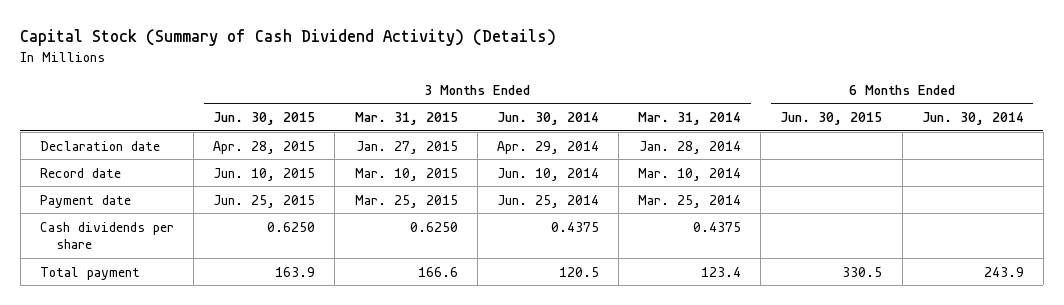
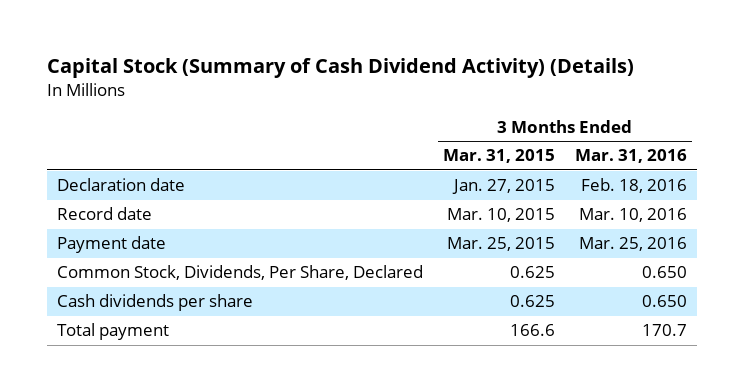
- | 3 Months Ended Jun. 30, 2015 | 3 Months Ended Mar. 31, 2015 | 3 Months Ended Jun. 30, 2014 | 3 Months Ended Mar. 31, 2014 | 6 Months Ended Jun. 30, 2015 | 6 Months Ended Jun. 30, 2014
+ | 3 Months Ended Mar. 31, 2015 | 3 Months Ended Mar. 31, 2016
- Cash dividends per share | 0.6250 | 0.6250 | 0.4375 | 0.4375 | |
+ Common Stock, Dividends, Per Share, Declared | 0.625 | 0.650
+ Cash dividends per share | 0.625 | 0.650

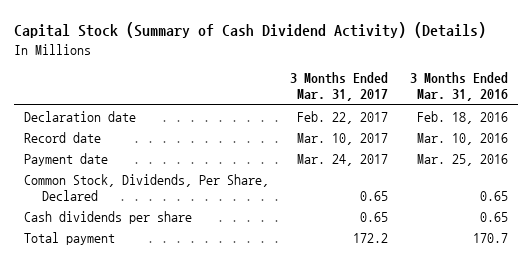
- | 3 Months Ended Mar. 31, 2015 | 3 Months Ended Mar. 31, 2016
+ | 3 Months Ended Mar. 31, 2017 | 3 Months Ended Mar. 31, 2016
- Common Stock, Dividends, Per Share, Declared | 0.625 | 0.650
- Cash dividends per share | 0.625 | 0.650
+ Common Stock, Dividends, Per Share, Declared | 0.65 | 0.65
+ Cash dividends per share | 0.65 | 0.65

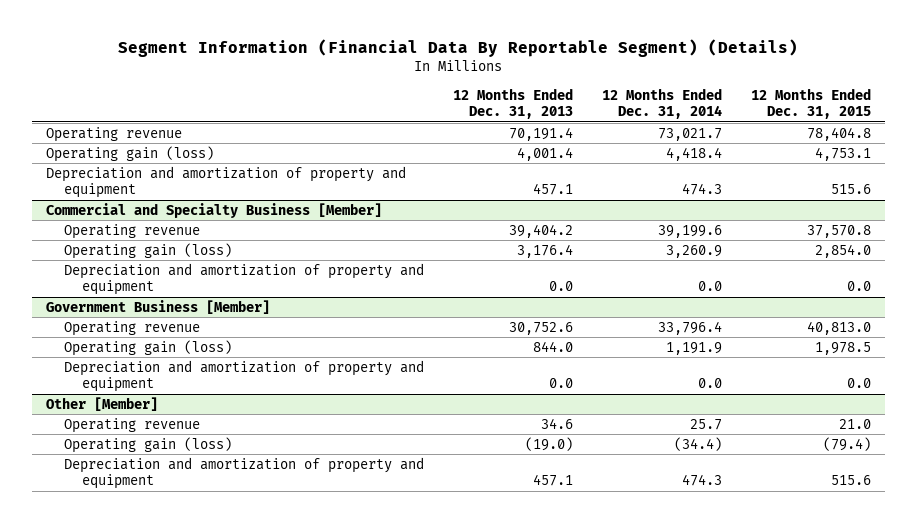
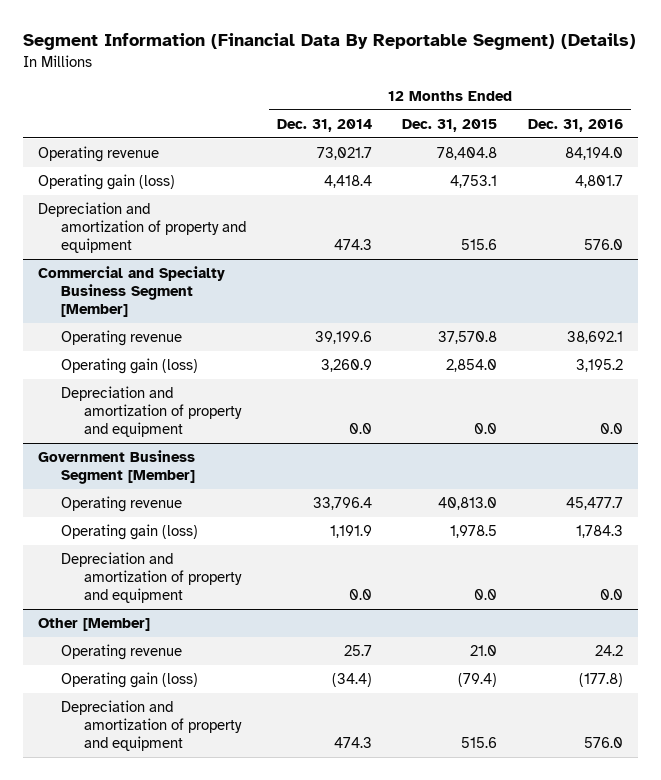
- | 12 Months Ended Dec. 31, 2013 | 12 Months Ended Dec. 31, 2014 | 12 Months Ended Dec. 31, 2015
+ | 12 Months Ended Dec. 31, 2014 | 12 Months Ended Dec. 31, 2015 | 12 Months Ended Dec. 31, 2016
- Commercial and Specialty Business [Member]
+ Commercial and Specialty Business Segment [Member]
- Government Business [Member]
+ Government Business Segment [Member]

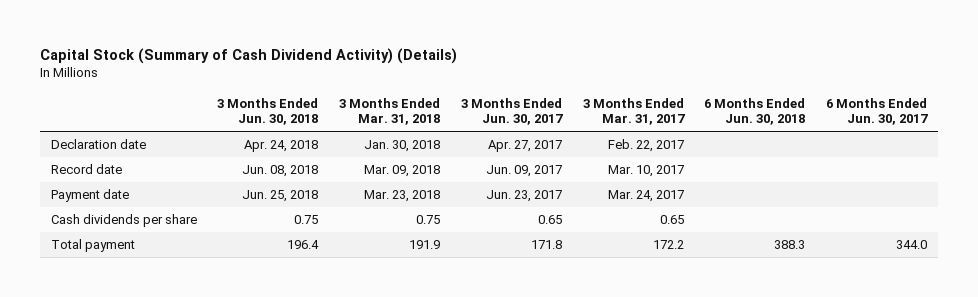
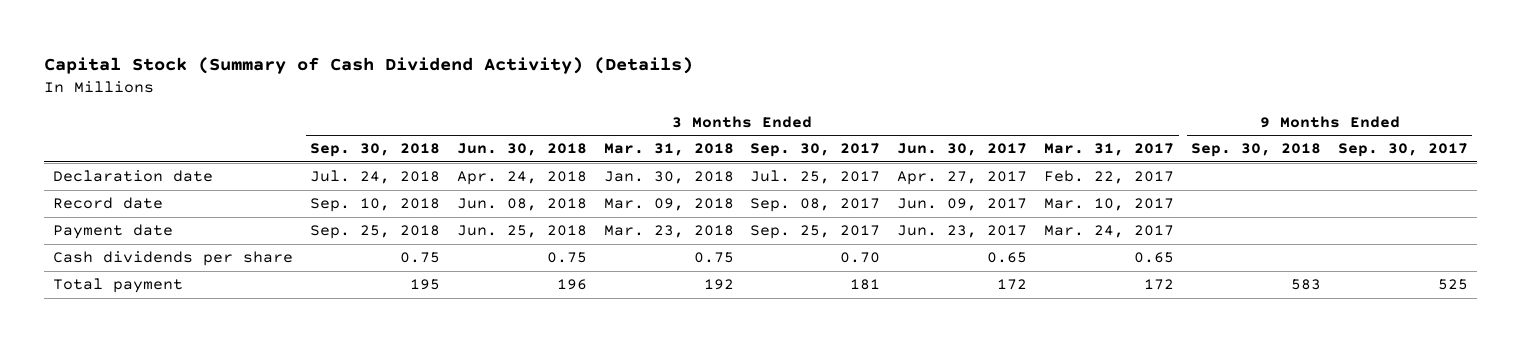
- | 3 Months Ended Jun. 30, 2018 | 3 Months Ended Mar. 31, 2018 | 3 Months Ended Jun. 30, 2017 | 3 Months Ended Mar. 31, 2017 | 6 Months Ended Jun. 30, 2018 | 6 Months Ended Jun. 30, 2017
+ | 3 Months Ended Sep. 30, 2018 | 3 Months Ended Jun. 30, 2018 | 3 Months Ended Mar. 31, 2018 | 3 Months Ended Sep. 30, 2017 | 3 Months Ended Jun. 30, 2017 | 3 Months Ended Mar. 31, 2017 | 9 Months Ended Sep. 30, 2018 | 9 Months Ended Sep. 30, 2017
- Total payment | 196.4 | 191.9 | 171.8 | 172.2 | 388.3 | 344.0
+ Total payment | 195 | 196 | 192 | 181 | 172 | 172 | 583 | 525

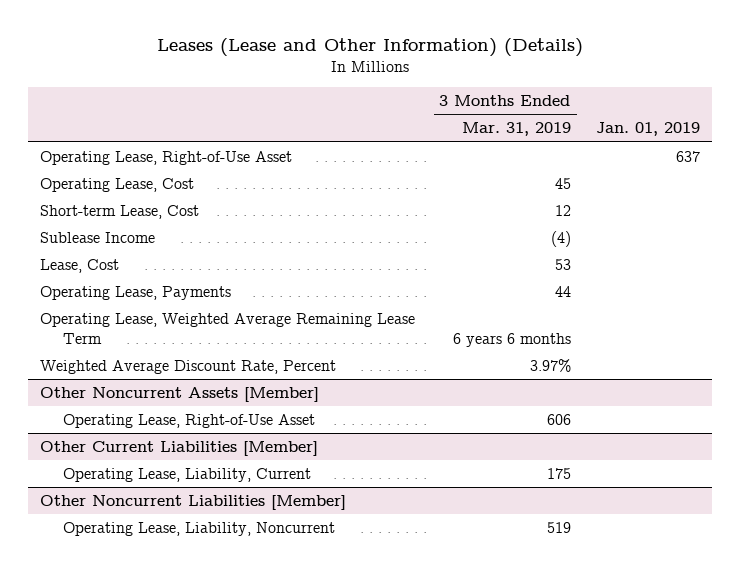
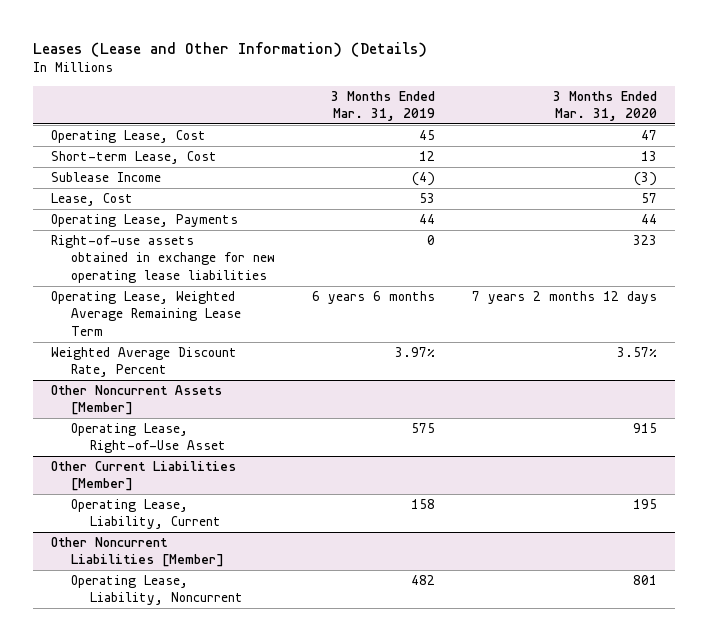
- | 3 Months Ended Mar. 31, 2019 | Jan. 01, 2019
+ | 3 Months Ended Mar. 31, 2019 | 3 Months Ended Mar. 31, 2020
- Operating Lease, Right-of-Use Asset | | 637
+ Right-of-use assets obtained in exchange for new operating lease liabilities | 0 | 323
@ Other Noncurrent Assets [Member]
- Operating Lease, Right-of-Use Asset | 606 |
+ Operating Lease, Right-of-Use Asset | 575 | 915
@ Other Current Liabilities [Member]
- Operating Lease, Liability, Current | 175 |
+ Operating Lease, Liability, Current | 158 | 195
@ Other Noncurrent Liabilities [Member]
- Operating Lease, Liability, Noncurrent | 519 |
+ Operating Lease, Liability, Noncurrent | 482 | 801

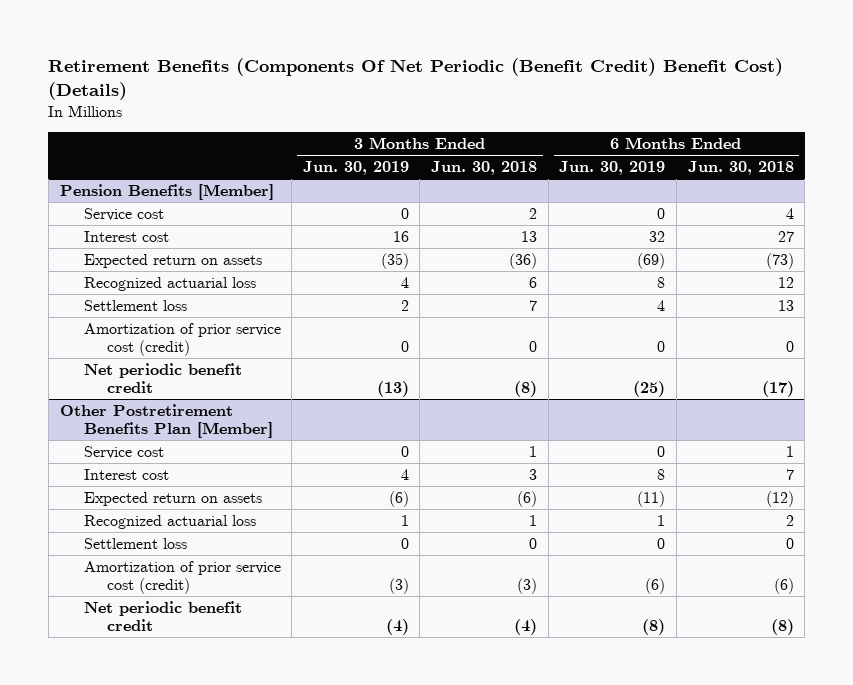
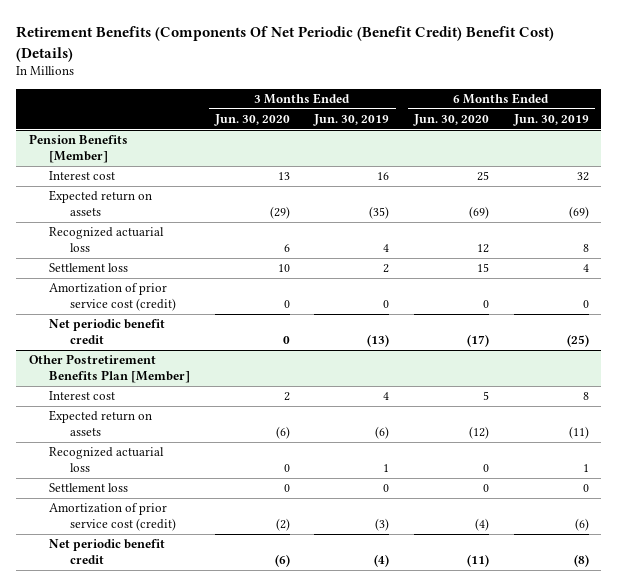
- | 3 Months Ended Jun. 30, 2019 | 3 Months Ended Jun. 30, 2018 | 6 Months Ended Jun. 30, 2019 | 6 Months Ended Jun. 30, 2018
+ | 3 Months Ended Jun. 30, 2020 | 3 Months Ended Jun. 30, 2019 | 6 Months Ended Jun. 30, 2020 | 6 Months Ended Jun. 30, 2019
@ Pension Benefits [Member]
- Service cost | 0 | 2 | 0 | 4
@ Other Postretirement Benefits Plan [Member]
- Service cost | 0 | 1 | 0 | 1

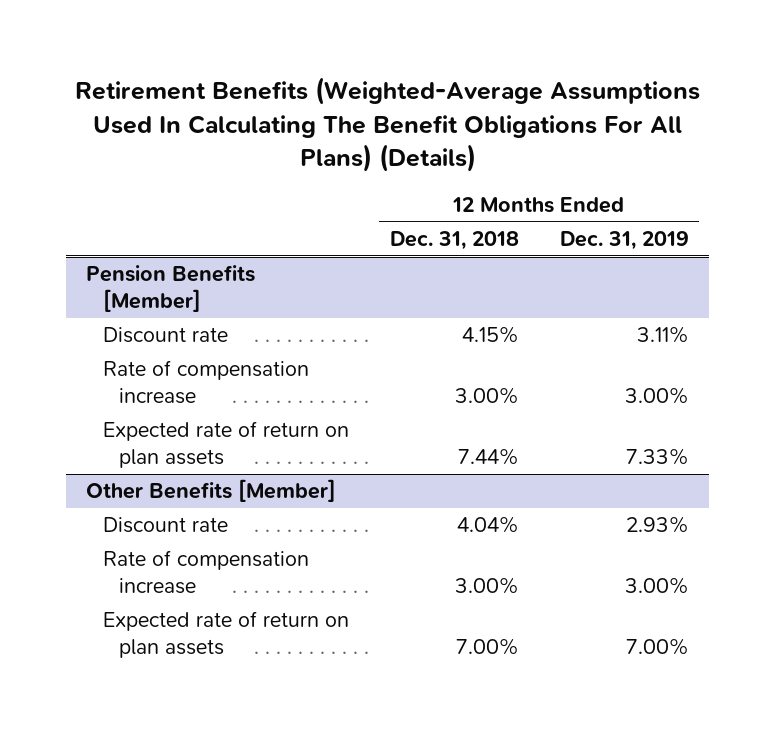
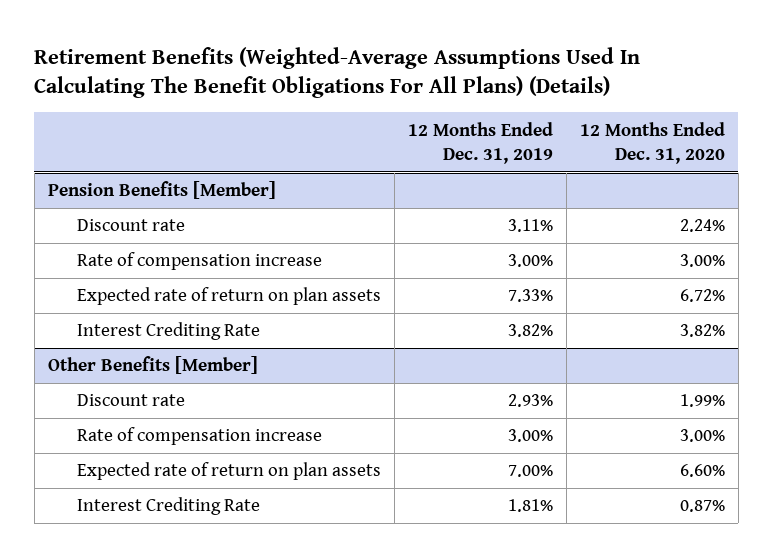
- | 12 Months Ended Dec. 31, 2018 | 12 Months Ended Dec. 31, 2019
+ | 12 Months Ended Dec. 31, 2019 | 12 Months Ended Dec. 31, 2020
@ Pension Benefits [Member]
+ Interest Crediting Rate | 3.82% | 3.82%
@ Other Benefits [Member]
+ Interest Crediting Rate | 1.81% | 0.87%

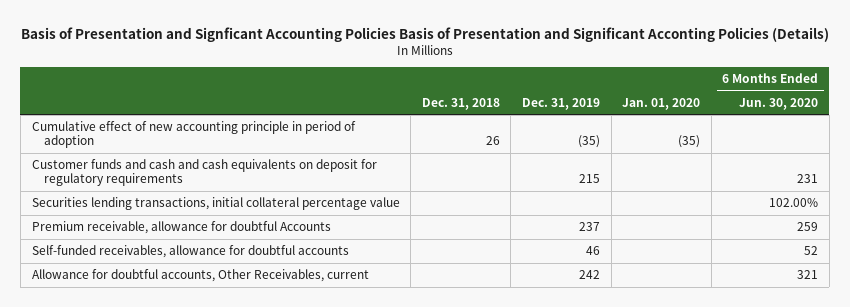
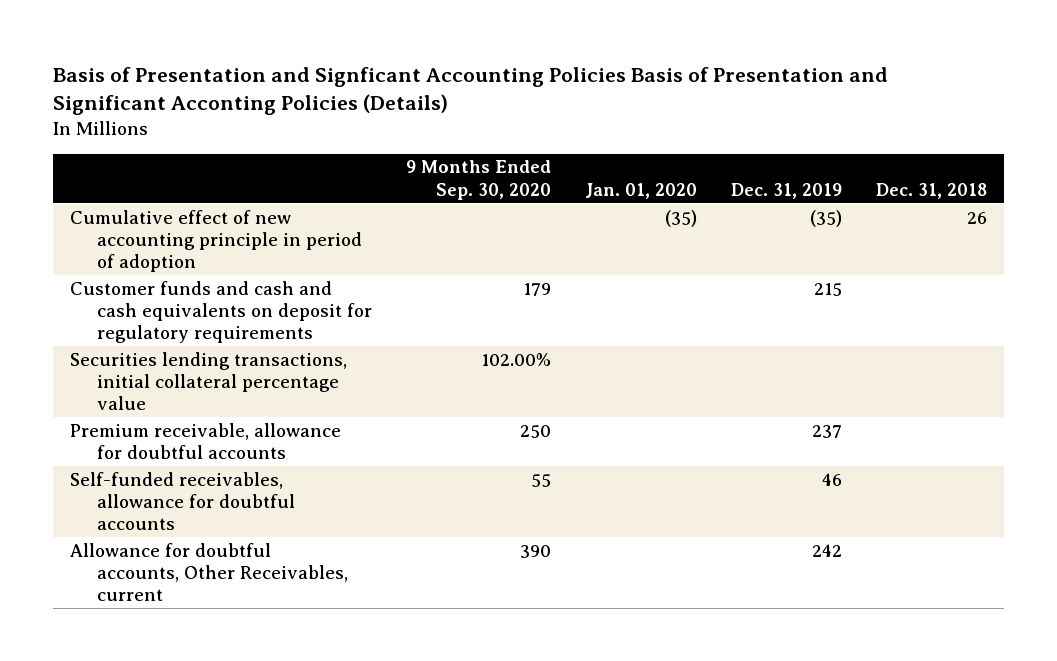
- | Dec. 31, 2018 | Dec. 31, 2019 | Jan. 01, 2020 | 6 Months Ended Jun. 30, 2020
+ | 9 Months Ended Sep. 30, 2020 | Jan. 01, 2020 | Dec. 31, 2019 | Dec. 31, 2018
- Premium receivable, allowance for doubtful Accounts | | 237 | | 259
+ Premium receivable, allowance for doubtful accounts | 250 | | 237 |

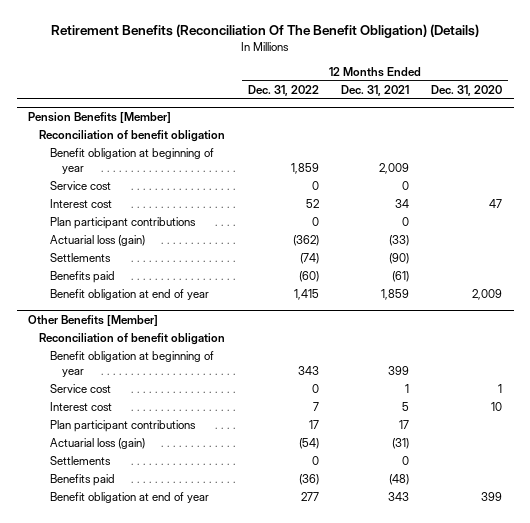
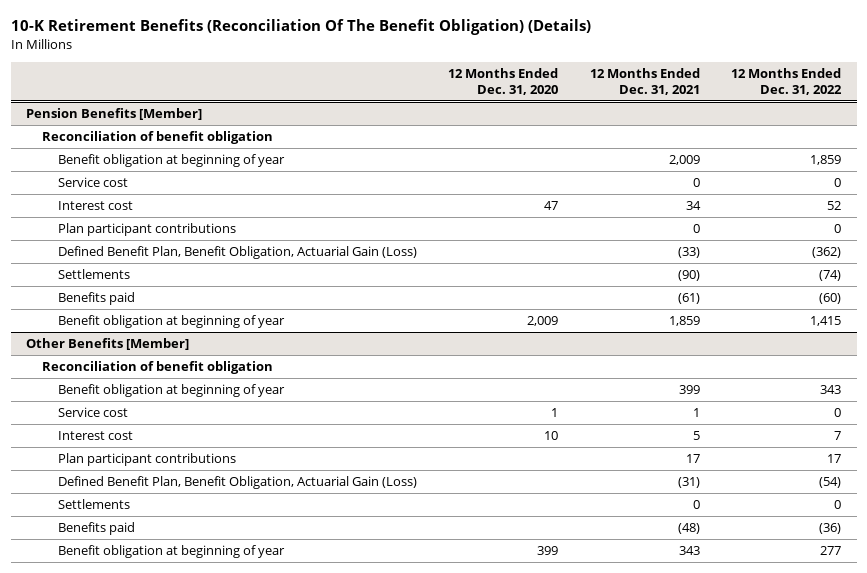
- Retirement Benefits (Reconciliation Of The Benefit Obligation) (Details)
+ 10-K Retirement Benefits (Reconciliation Of The Benefit Obligation) (Details)
- | 12 Months Ended Dec. 31, 2022 | 12 Months Ended Dec. 31, 2021 | 12 Months Ended Dec. 31, 2020
+ | 12 Months Ended Dec. 31, 2020 | 12 Months Ended Dec. 31, 2021 | 12 Months Ended Dec. 31, 2022
@ Pension Benefits [Member]
- Actuarial loss (gain) | (362) | (33) |
+ Defined Benefit Plan, Benefit Obligation, Actuarial Gain (Loss) | | (33) | (362)
- Benefit obligation at end of year | 1,415 | 1,859 | 2,009
+ Benefit obligation at beginning of year | 2,009 | 1,859 | 1,415
@ Other Benefits [Member]
- Actuarial loss (gain) | (54) | (31) |
+ Defined Benefit Plan, Benefit Obligation, Actuarial Gain (Loss) | | (31) | (54)
- Benefit obligation at end of year | 277 | 343 | 399
+ Benefit obligation at beginning of year | 399 | 343 | 277

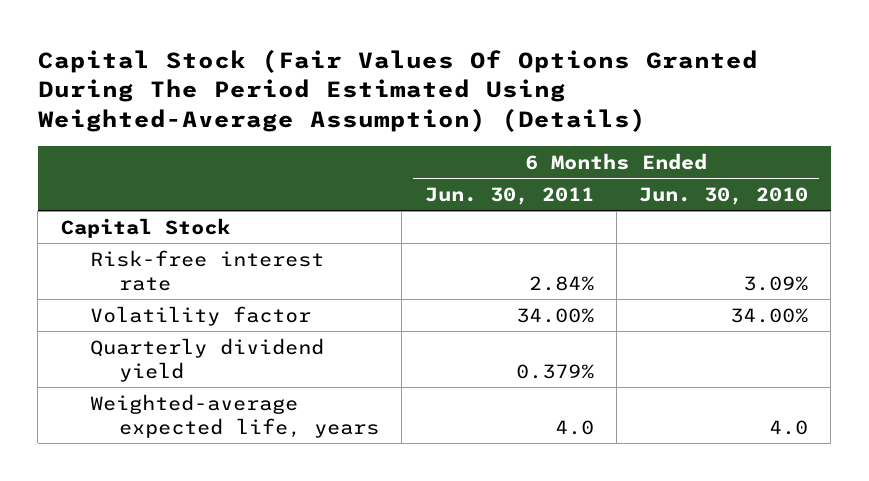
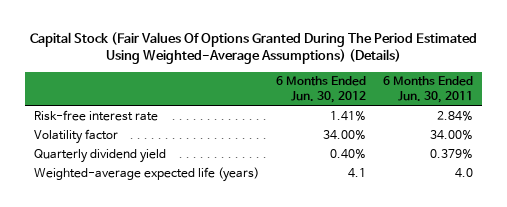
- Capital Stock (Fair Values Of Options Granted During The Period Estimated Using Weighted-Average Assumption) (Details)
+ Capital Stock (Fair Values Of Options Granted During The Period Estimated Using Weighted-Average Assumptions) (Details)
- | 6 Months Ended Jun. 30, 2011 | 6 Months Ended Jun. 30, 2010
+ | 6 Months Ended Jun. 30, 2012 | 6 Months Ended Jun. 30, 2011
- Capital Stock
- Weighted-average expected life, years | 4.0 | 4.0
+ Weighted-average expected life (years) | 4.1 | 4.0

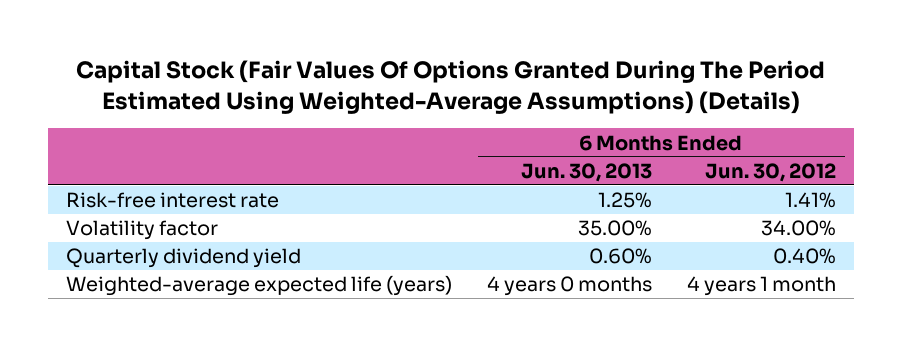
- | 6 Months Ended Jun. 30, 2012 | 6 Months Ended Jun. 30, 2011
+ | 6 Months Ended Jun. 30, 2013 | 6 Months Ended Jun. 30, 2012
- Weighted-average expected life (years) | 4.1 | 4.0
+ Weighted-average expected life (years) | 4 years 0 months | 4 years 1 month

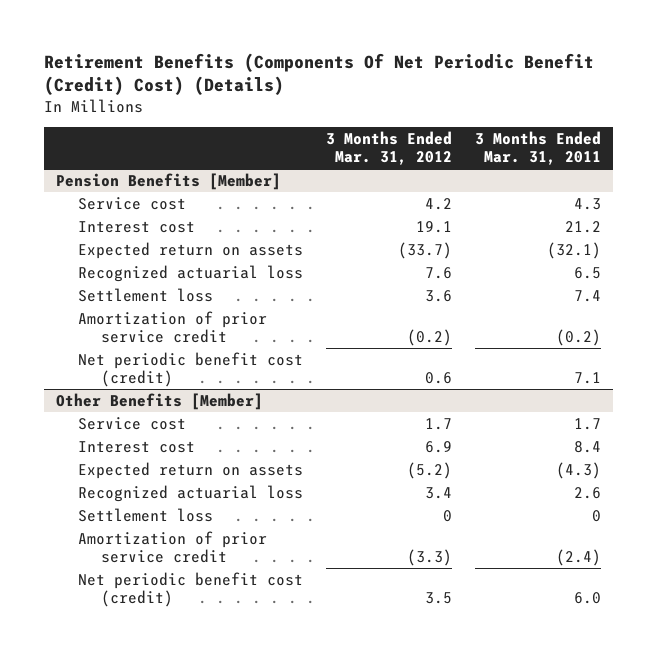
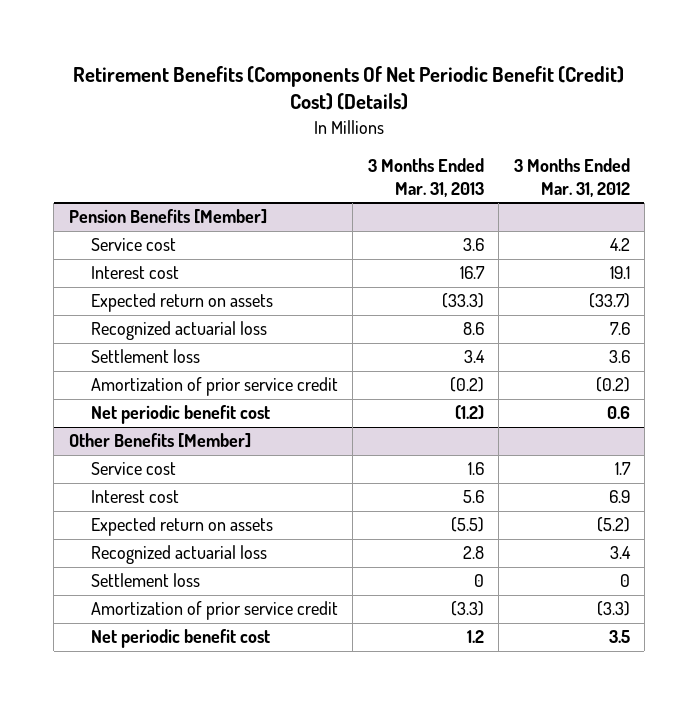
- | 3 Months Ended Mar. 31, 2012 | 3 Months Ended Mar. 31, 2011
+ | 3 Months Ended Mar. 31, 2013 | 3 Months Ended Mar. 31, 2012
@ Pension Benefits [Member]
- Net periodic benefit cost (credit) | 0.6 | 7.1
+ Net periodic benefit cost | (1.2) | 0.6
@ Other Benefits [Member]
- Net periodic benefit cost (credit) | 3.5 | 6.0
+ Net periodic benefit cost | 1.2 | 3.5

